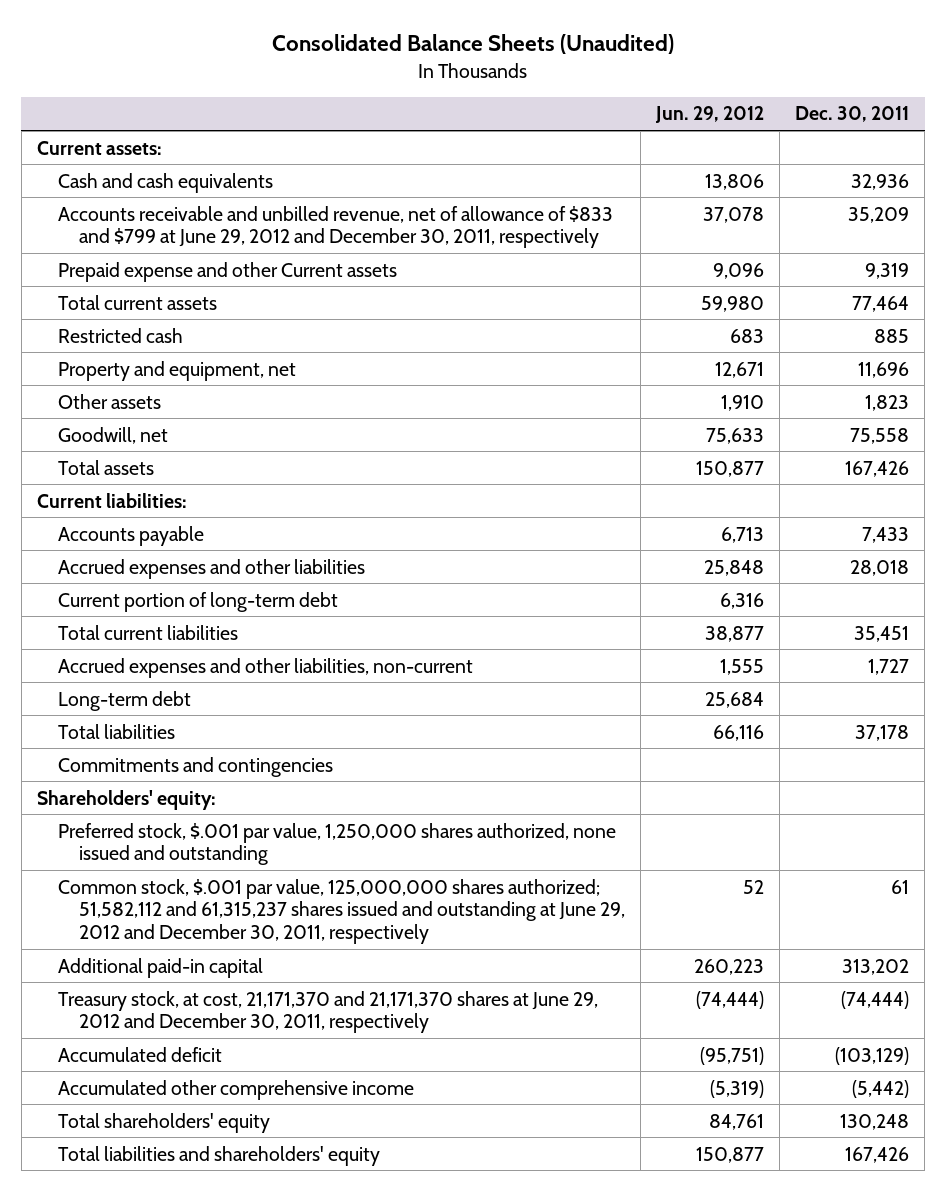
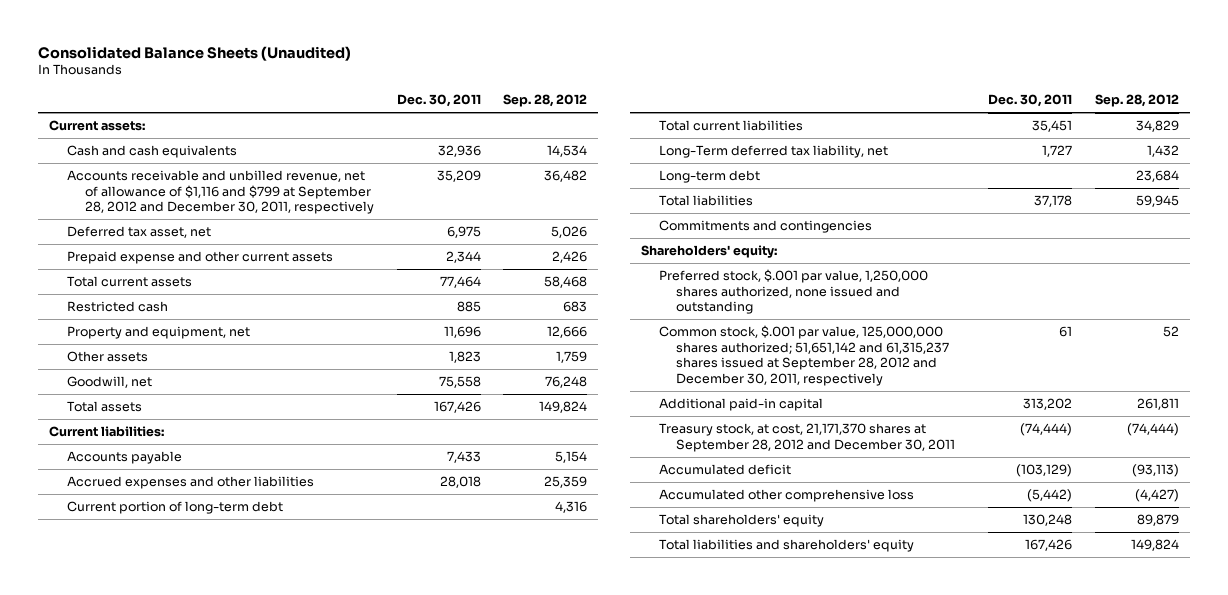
- | Jun. 29, 2012 | Dec. 30, 2011
+ | Dec. 30, 2011 | Sep. 28, 2012
- Accounts receivable and unbilled revenue, net of allowance of $833 and $799 at June 29, 2012 and December 30, 2011, respectively | 37,078 | 35,209
- Prepaid expense and other Current assets | 9,096 | 9,319
+ Accounts receivable and unbilled revenue, net of allowance of $1,116 and $799 at September 28, 2012 and December 30, 2011, respectively | 35,209 | 36,482
+ Deferred tax asset, net | 6,975 | 5,026
+ Prepaid expense and other current assets | 2,344 | 2,426
- Accrued expenses and other liabilities, non-current | 1,555 | 1,727
+ Long-Term deferred tax liability, net | 1,727 | 1,432
- Common stock, $.001 par value, 125,000,000 shares authorized; 51,582,112 and 61,315,237 shares issued and outstanding at June 29, 2012 and December 30, 2011, respectively | 52 | 61
+ Common stock, $.001 par value, 125,000,000 shares authorized; 51,651,142 and 61,315,237 shares issued at September 28, 2012 and December 30, 2011, respectively | 61 | 52
- Treasury stock, at cost, 21,171,370 and 21,171,370 shares at June 29, 2012 and December 30, 2011, respectively | (74,444) | (74,444)
+ Treasury stock, at cost, 21,171,370 shares at September 28, 2012 and December 30, 2011 | (74,444) | (74,444)
- Accumulated other comprehensive income | (5,319) | (5,442)
+ Accumulated other comprehensive loss | (5,442) | (4,427)

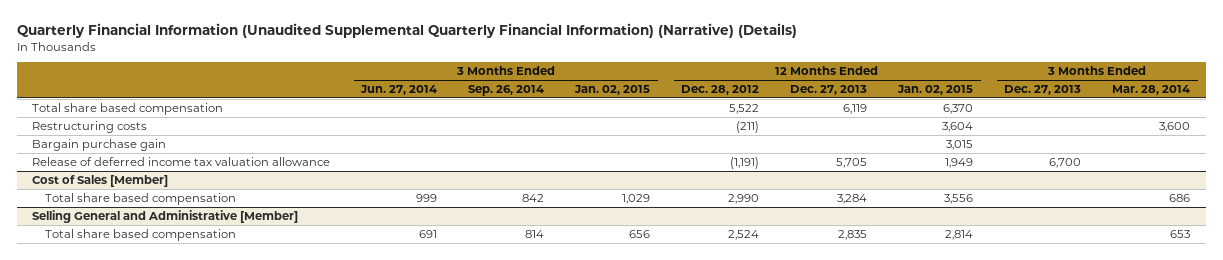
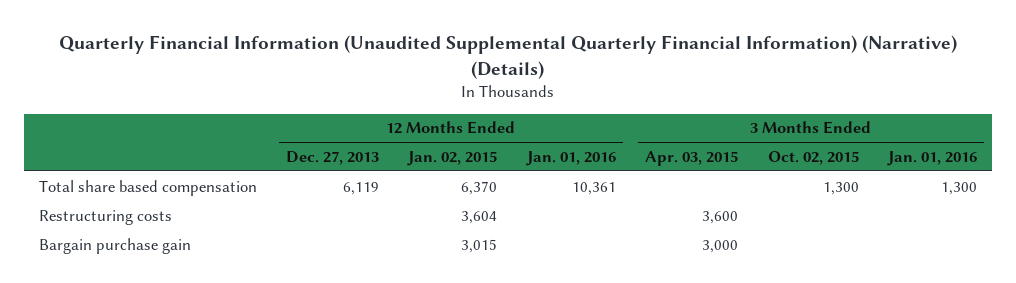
- | 3 Months Ended Jun. 27, 2014 | 3 Months Ended Sep. 26, 2014 | 3 Months Ended Jan. 02, 2015 | 12 Months Ended Dec. 28, 2012 | 12 Months Ended Dec. 27, 2013 | 12 Months Ended Jan. 02, 2015 | 3 Months Ended Dec. 27, 2013 | 3 Months Ended Mar. 28, 2014
+ | 12 Months Ended Dec. 27, 2013 | 12 Months Ended Jan. 02, 2015 | 12 Months Ended Jan. 01, 2016 | 3 Months Ended Apr. 03, 2015 | 3 Months Ended Oct. 02, 2015 | 3 Months Ended Jan. 01, 2016
- Release of deferred income tax valuation allowance | | | | (1,191) | 5,705 | 1,949 | 6,700 |
- Cost of Sales [Member]
- Total share based compensation | 999 | 842 | 1,029 | 2,990 | 3,284 | 3,556 | | 686
- Selling General and Administrative [Member]
- Total share based compensation | 691 | 814 | 656 | 2,524 | 2,835 | 2,814 | | 653

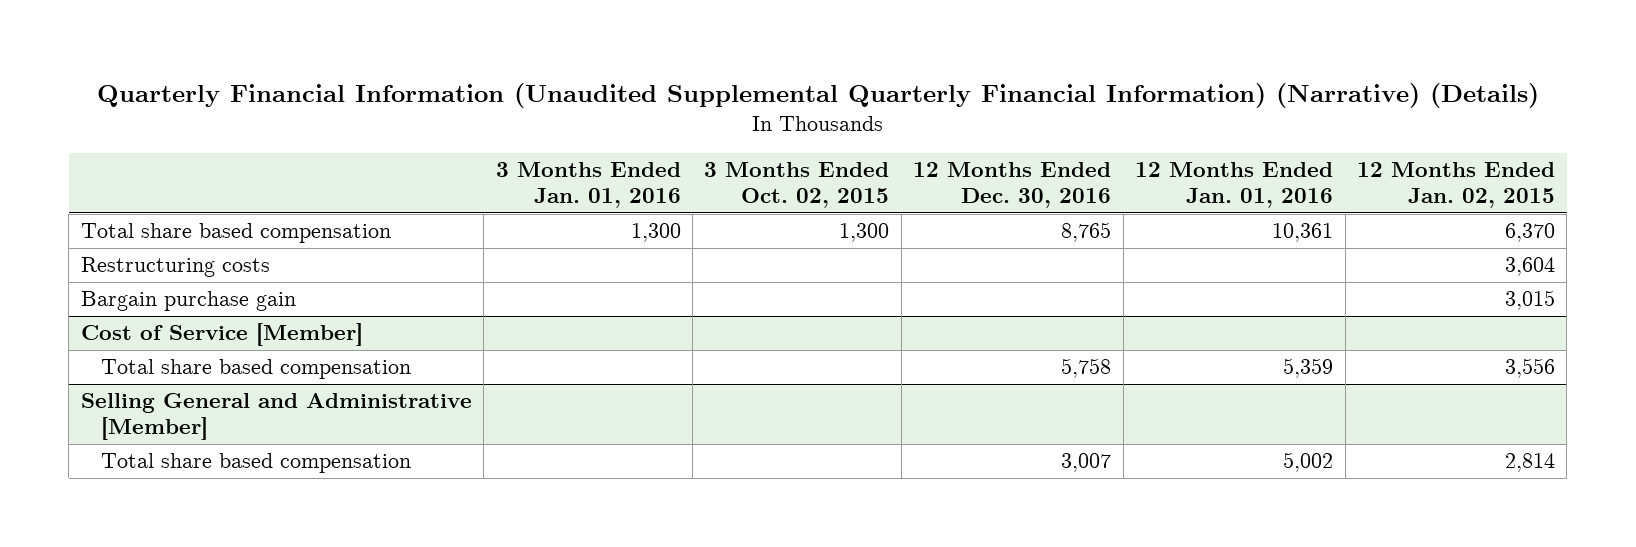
- | 12 Months Ended Dec. 27, 2013 | 12 Months Ended Jan. 02, 2015 | 12 Months Ended Jan. 01, 2016 | 3 Months Ended Apr. 03, 2015 | 3 Months Ended Oct. 02, 2015 | 3 Months Ended Jan. 01, 2016
+ | 3 Months Ended Jan. 01, 2016 | 3 Months Ended Oct. 02, 2015 | 12 Months Ended Dec. 30, 2016 | 12 Months Ended Jan. 01, 2016 | 12 Months Ended Jan. 02, 2015
+ Cost of Service [Member]
+ Total share based compensation | | | 5,758 | 5,359 | 3,556
+ Selling General and Administrative [Member]
+ Total share based compensation | | | 3,007 | 5,002 | 2,814

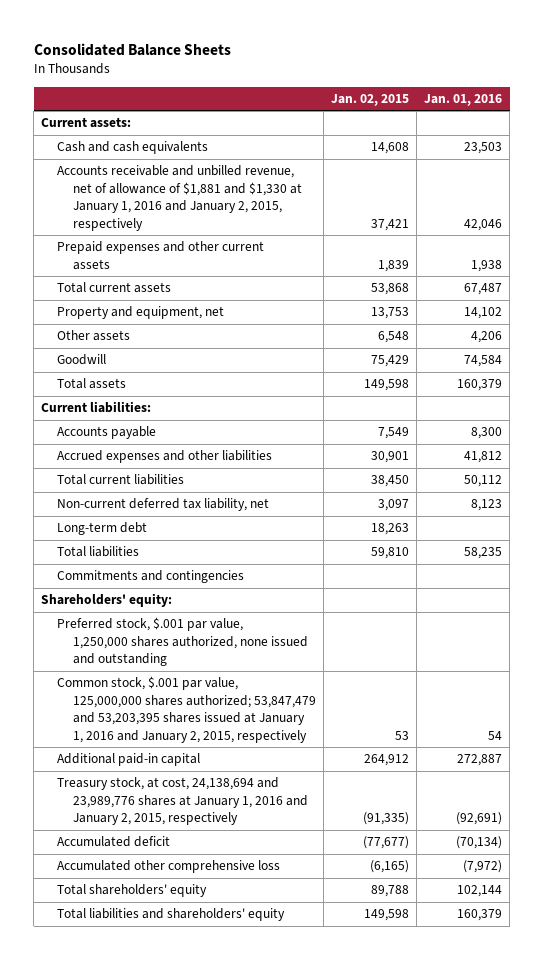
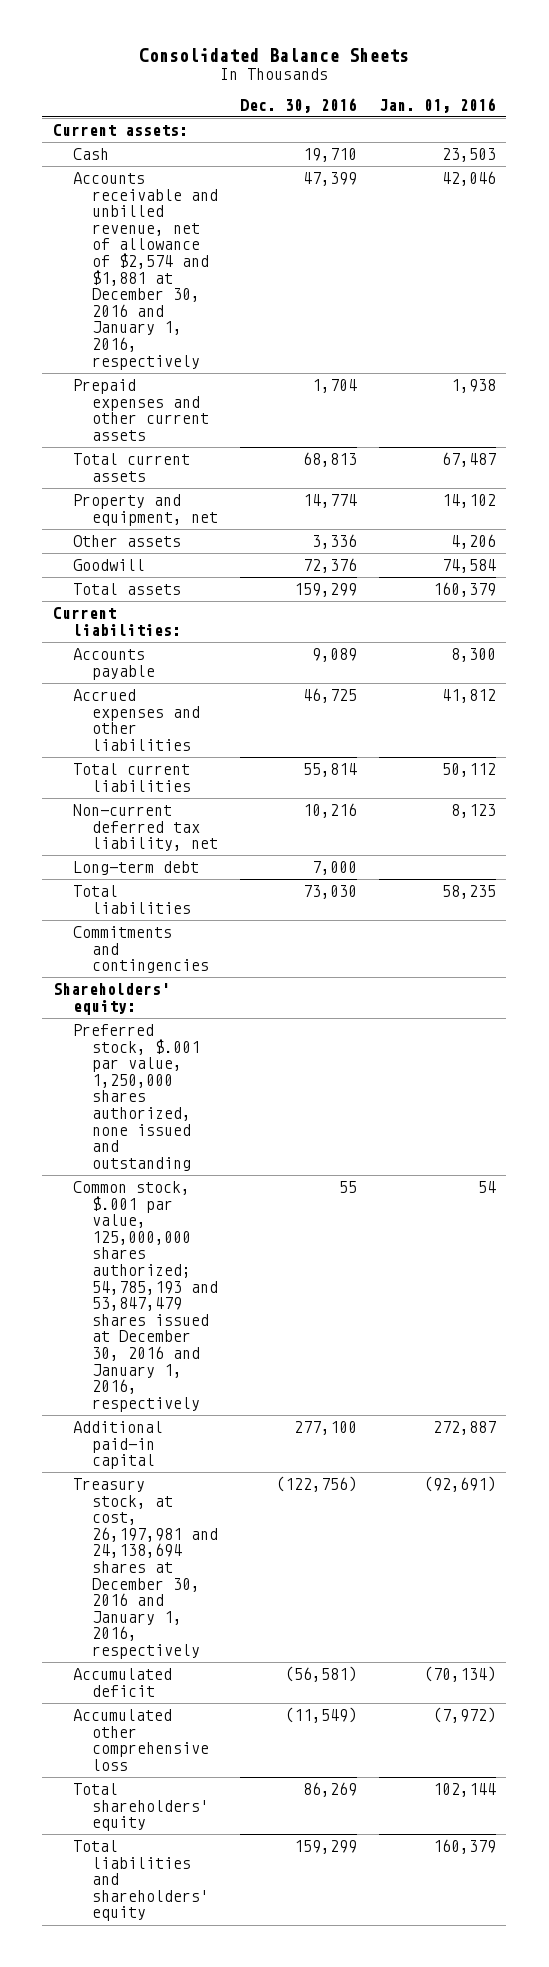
- | Jan. 02, 2015 | Jan. 01, 2016
+ | Dec. 30, 2016 | Jan. 01, 2016
- Cash and cash equivalents | 14,608 | 23,503
- Accounts receivable and unbilled revenue, net of allowance of $1,881 and $1,330 at January 1, 2016 and January 2, 2015, respectively | 37,421 | 42,046
+ Cash | 19,710 | 23,503
+ Accounts receivable and unbilled revenue, net of allowance of $2,574 and $1,881 at December 30, 2016 and January 1, 2016, respectively | 47,399 | 42,046
- Common stock, $.001 par value, 125,000,000 shares authorized; 53,847,479 and 53,203,395 shares issued at January 1, 2016 and January 2, 2015, respectively | 53 | 54
+ Common stock, $.001 par value, 125,000,000 shares authorized; 54,785,193 and 53,847,479 shares issued at December 30, 2016 and January 1, 2016, respectively | 55 | 54
- Treasury stock, at cost, 24,138,694 and 23,989,776 shares at January 1, 2016 and January 2, 2015, respectively | (91,335) | (92,691)
+ Treasury stock, at cost, 26,197,981 and 24,138,694 shares at December 30, 2016 and January 1, 2016, respectively | (122,756) | (92,691)

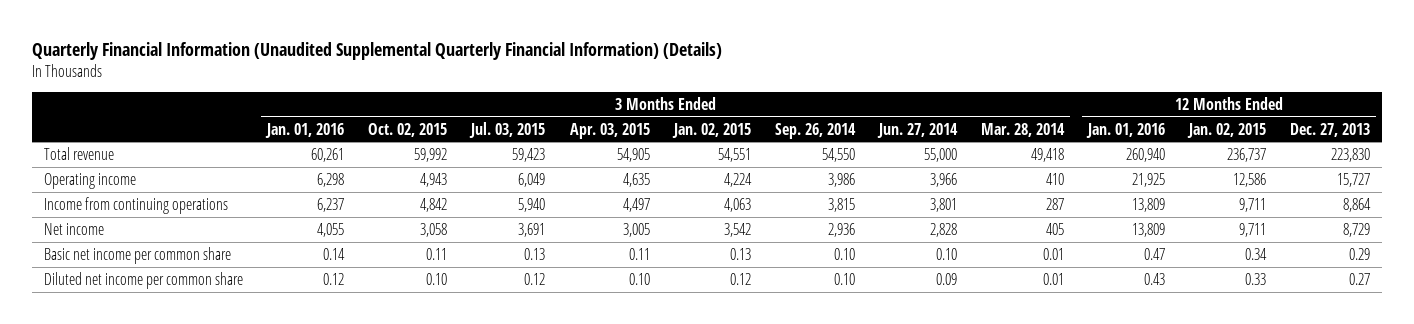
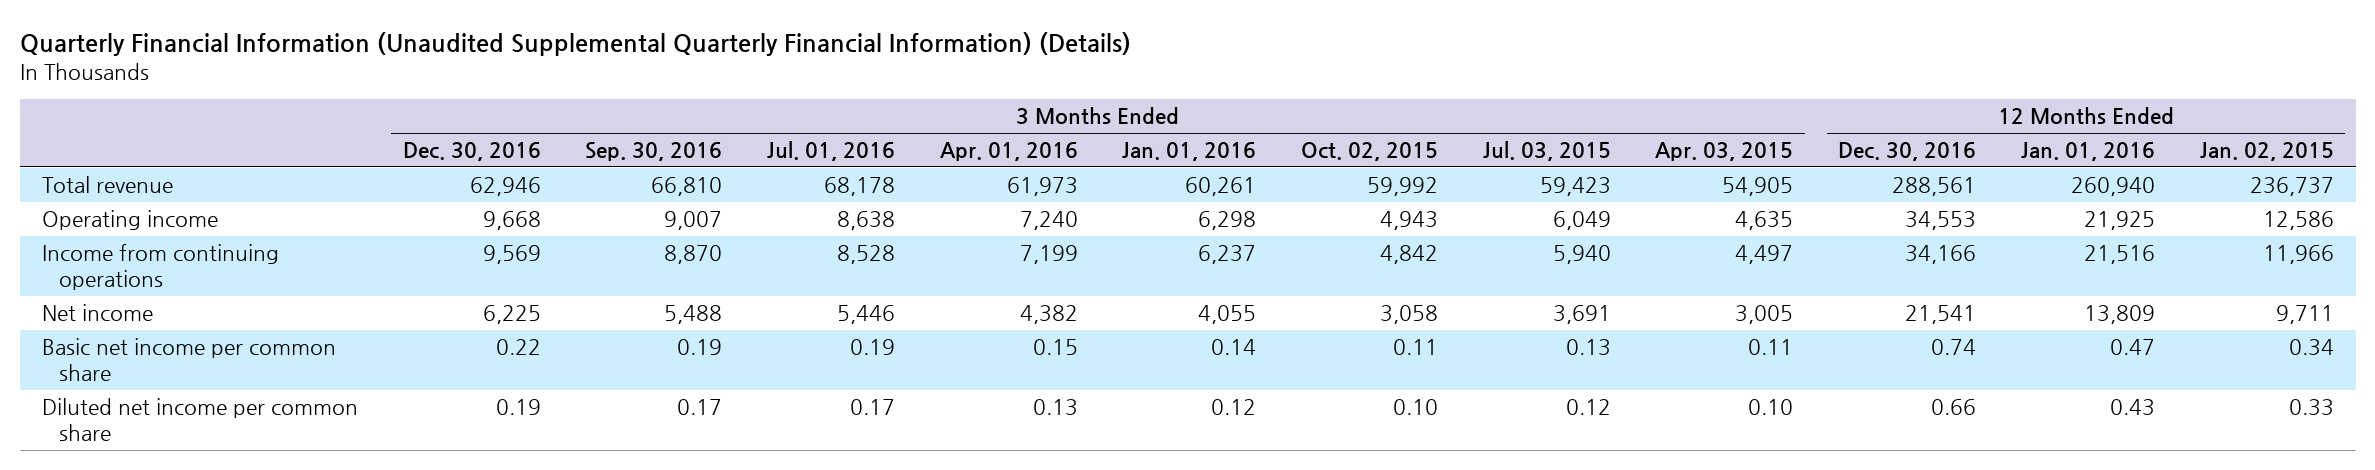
- | 3 Months Ended Jan. 01, 2016 | 3 Months Ended Oct. 02, 2015 | 3 Months Ended Jul. 03, 2015 | 3 Months Ended Apr. 03, 2015 | 3 Months Ended Jan. 02, 2015 | 3 Months Ended Sep. 26, 2014 | 3 Months Ended Jun. 27, 2014 | 3 Months Ended Mar. 28, 2014 | 12 Months Ended Jan. 01, 2016 | 12 Months Ended Jan. 02, 2015 | 12 Months Ended Dec. 27, 2013
+ | 3 Months Ended Dec. 30, 2016 | 3 Months Ended Sep. 30, 2016 | 3 Months Ended Jul. 01, 2016 | 3 Months Ended Apr. 01, 2016 | 3 Months Ended Jan. 01, 2016 | 3 Months Ended Oct. 02, 2015 | 3 Months Ended Jul. 03, 2015 | 3 Months Ended Apr. 03, 2015 | 12 Months Ended Dec. 30, 2016 | 12 Months Ended Jan. 01, 2016 | 12 Months Ended Jan. 02, 2015
- Income from continuing operations | 6,237 | 4,842 | 5,940 | 4,497 | 4,063 | 3,815 | 3,801 | 287 | 13,809 | 9,711 | 8,864
+ Income from continuing operations | 9,569 | 8,870 | 8,528 | 7,199 | 6,237 | 4,842 | 5,940 | 4,497 | 34,166 | 21,516 | 11,966

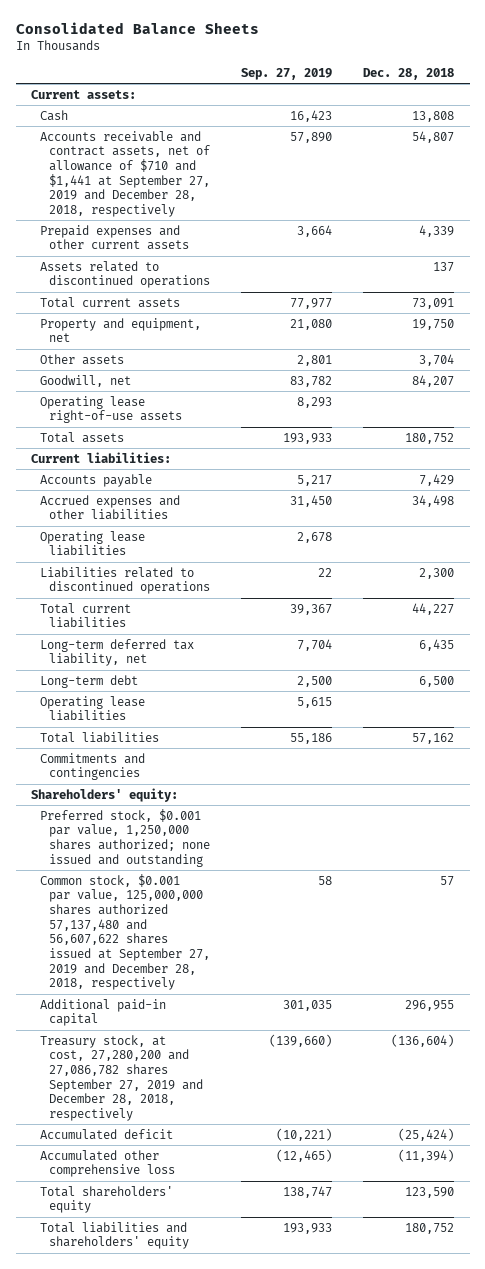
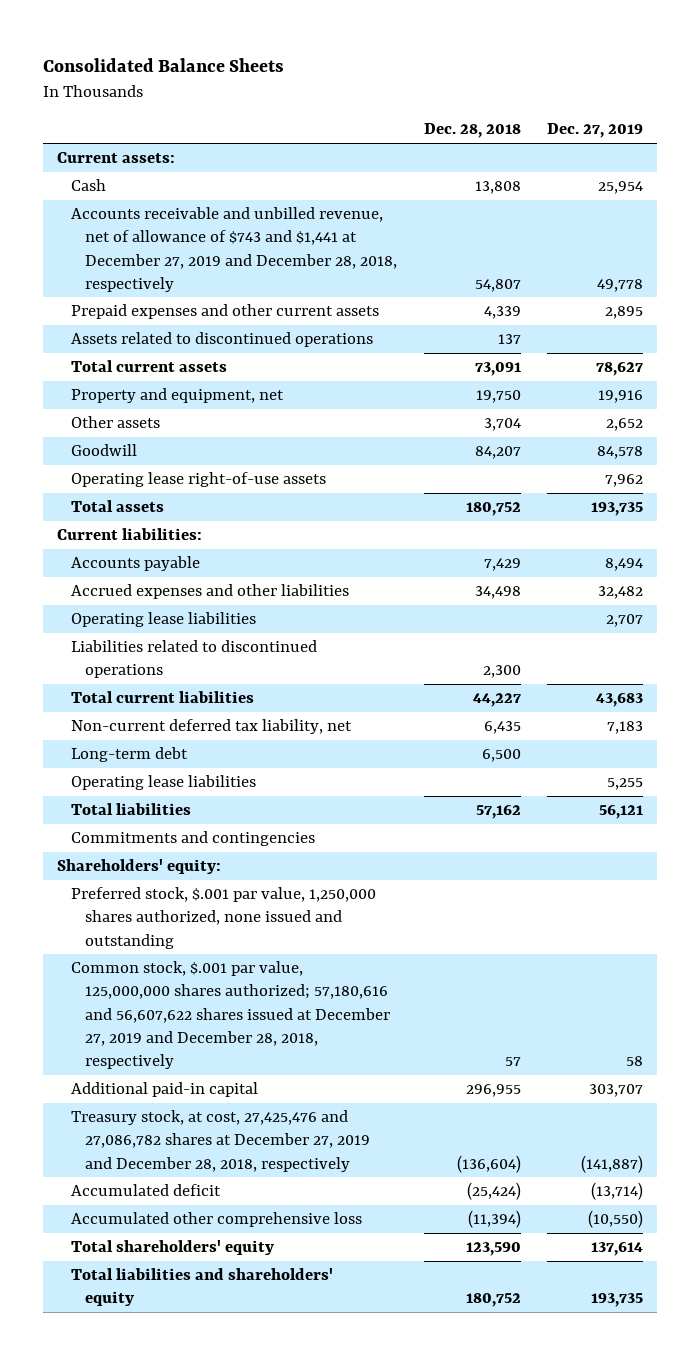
- | Sep. 27, 2019 | Dec. 28, 2018
+ | Dec. 28, 2018 | Dec. 27, 2019
- Accounts receivable and contract assets, net of allowance of $710 and $1,441 at September 27, 2019 and December 28, 2018, respectively | 57,890 | 54,807
+ Accounts receivable and unbilled revenue, net of allowance of $743 and $1,441 at December 27, 2019 and December 28, 2018, respectively | 54,807 | 49,778
- Goodwill, net | 83,782 | 84,207
+ Goodwill | 84,207 | 84,578
- Long-term deferred tax liability, net | 7,704 | 6,435
+ Non-current deferred tax liability, net | 6,435 | 7,183
- Preferred stock, $0.001 par value, 1,250,000 shares authorized; none issued and outstanding
- Common stock, $0.001 par value, 125,000,000 shares authorized 57,137,480 and 56,607,622 shares issued at September 27, 2019 and December 28, 2018, respectively | 58 | 57
+ Preferred stock, $.001 par value, 1,250,000 shares authorized, none issued and outstanding
+ Common stock, $.001 par value, 125,000,000 shares authorized; 57,180,616 and 56,607,622 shares issued at December 27, 2019 and December 28, 2018, respectively | 57 | 58
- Treasury stock, at cost, 27,280,200 and 27,086,782 shares September 27, 2019 and December 28, 2018, respectively | (139,660) | (136,604)
+ Treasury stock, at cost, 27,425,476 and 27,086,782 shares at December 27, 2019 and December 28, 2018, respectively | (136,604) | (141,887)

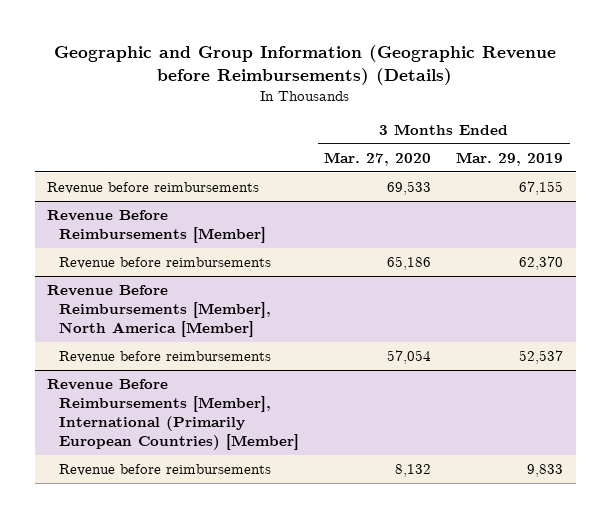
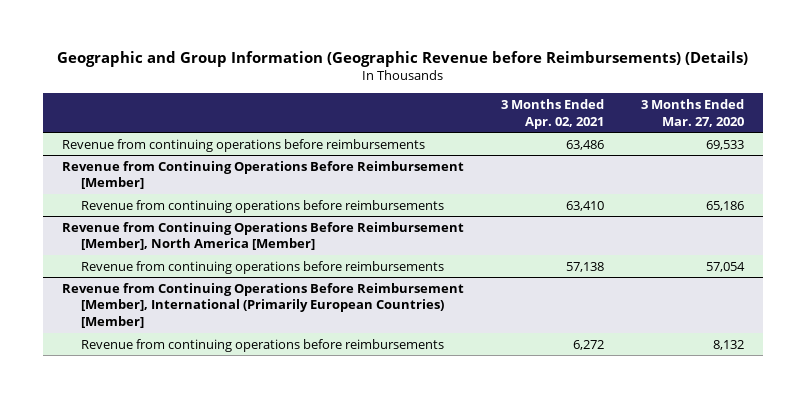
- | 3 Months Ended Mar. 27, 2020 | 3 Months Ended Mar. 29, 2019
+ | 3 Months Ended Apr. 02, 2021 | 3 Months Ended Mar. 27, 2020
- Revenue before reimbursements | 69,533 | 67,155
- Revenue Before Reimbursements [Member]
- Revenue before reimbursements | 65,186 | 62,370
- Revenue Before Reimbursements [Member], North America [Member]
- Revenue before reimbursements | 57,054 | 52,537
- Revenue Before Reimbursements [Member], International (Primarily European Countries) [Member]
- Revenue before reimbursements | 8,132 | 9,833
+ Revenue from continuing operations before reimbursements | 63,486 | 69,533
+ Revenue from Continuing Operations Before Reimbursement [Member]
+ Revenue from continuing operations before reimbursements | 63,410 | 65,186
+ Revenue from Continuing Operations Before Reimbursement [Member], North America [Member]
+ Revenue from continuing operations before reimbursements | 57,138 | 57,054
+ Revenue from Continuing Operations Before Reimbursement [Member], International (Primarily European Countries) [Member]
+ Revenue from continuing operations before reimbursements | 6,272 | 8,132

